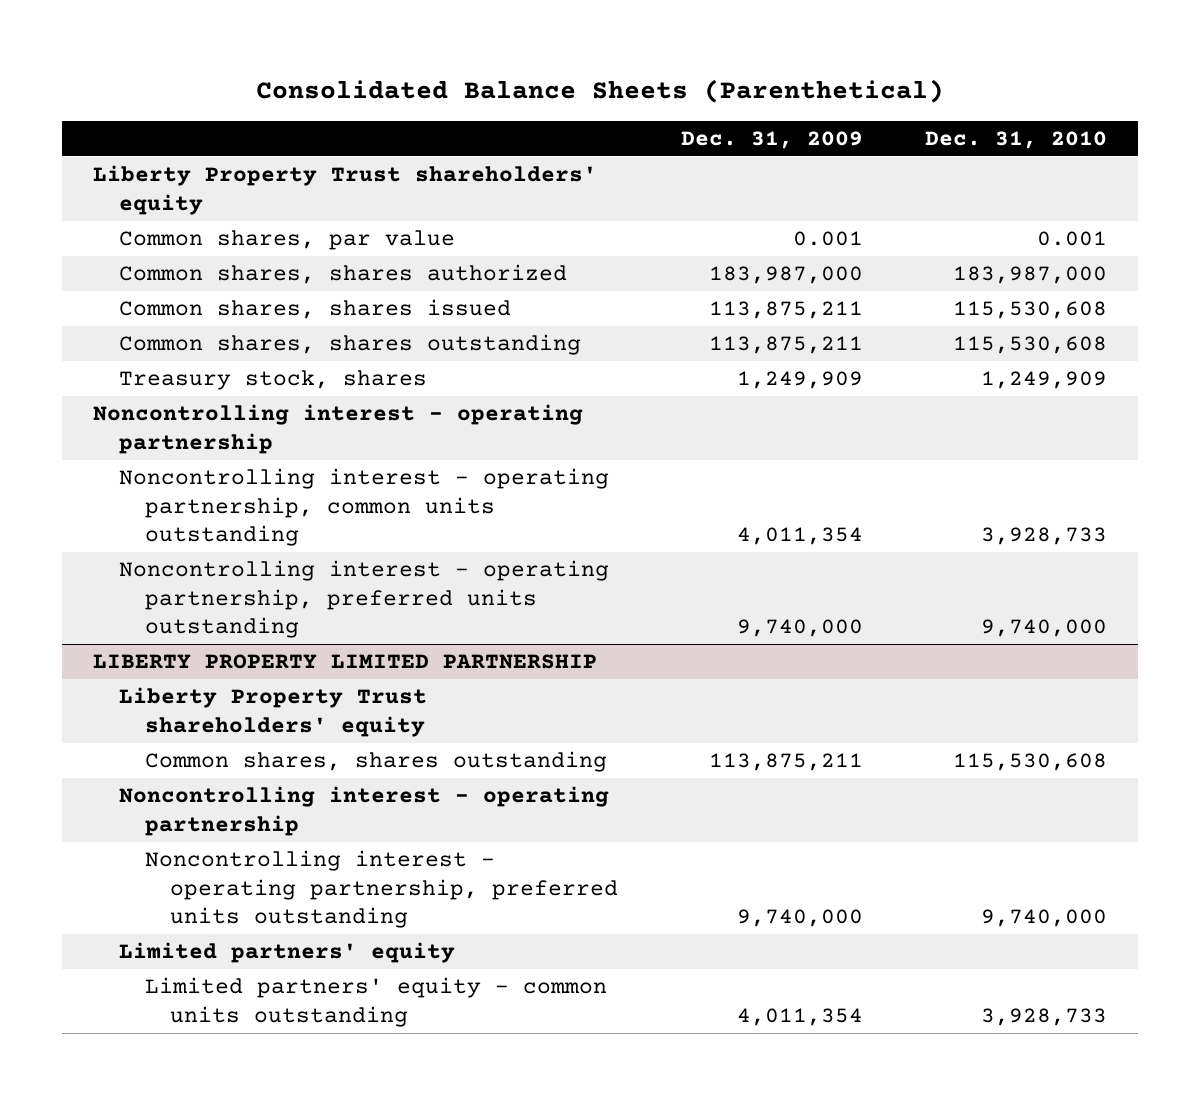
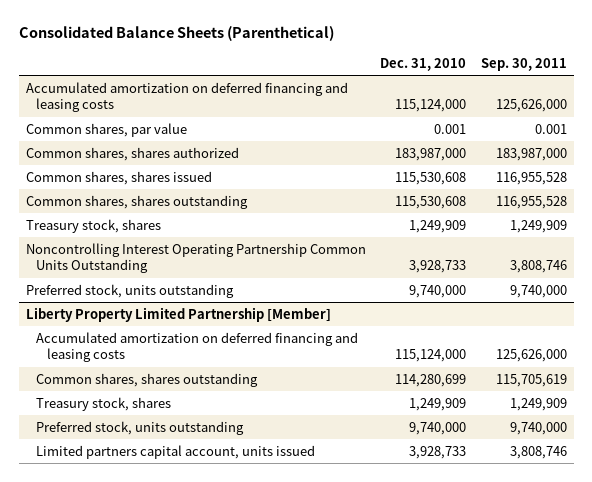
- | Dec. 31, 2009 | Dec. 31, 2010
+ | Dec. 31, 2010 | Sep. 30, 2011
- Liberty Property Trust shareholders' equity
+ Accumulated amortization on deferred financing and leasing costs | 115,124,000 | 125,626,000
- Noncontrolling interest - operating partnership
- Noncontrolling interest - operating partnership, common units outstanding | 4,011,354 | 3,928,733
- Noncontrolling interest - operating partnership, preferred units outstanding | 9,740,000 | 9,740,000
- LIBERTY PROPERTY LIMITED PARTNERSHIP
- Liberty Property Trust shareholders' equity
- Common shares, shares outstanding | 113,875,211 | 115,530,608
- Noncontrolling interest - operating partnership
- Noncontrolling interest - operating partnership, preferred units outstanding | 9,740,000 | 9,740,000
- Limited partners' equity
- Limited partners' equity - common units outstanding | 4,011,354 | 3,928,733
+ Noncontrolling Interest Operating Partnership Common Units Outstanding | 3,928,733 | 3,808,746
+ Preferred stock, units outstanding | 9,740,000 | 9,740,000
+ Liberty Property Limited Partnership [Member]
+ Accumulated amortization on deferred financing and leasing costs | 115,124,000 | 125,626,000
+ Common shares, shares outstanding | 114,280,699 | 115,705,619
+ Treasury stock, shares | 1,249,909 | 1,249,909
+ Preferred stock, units outstanding | 9,740,000 | 9,740,000
+ Limited partners capital account, units issued | 3,928,733 | 3,808,746

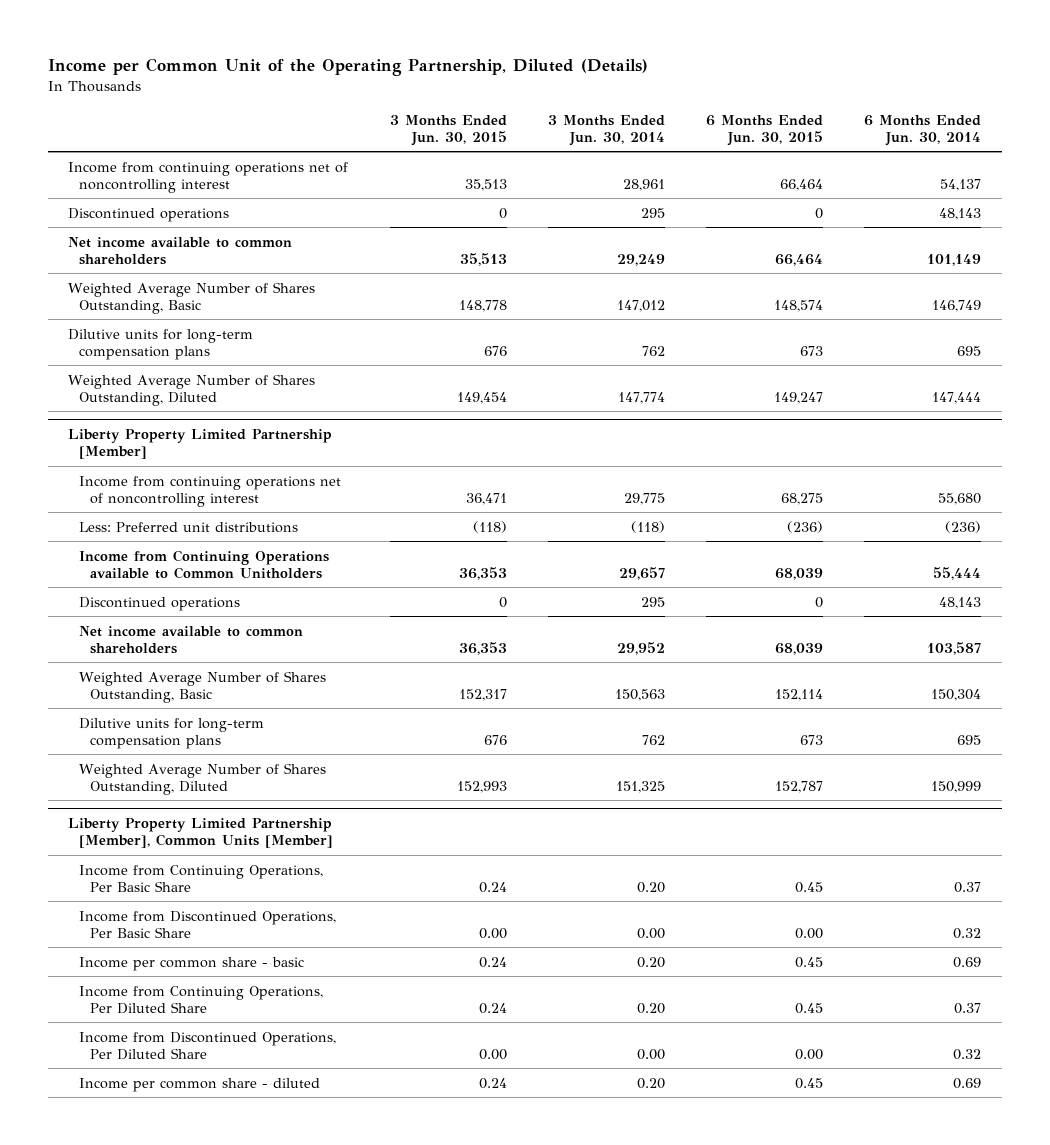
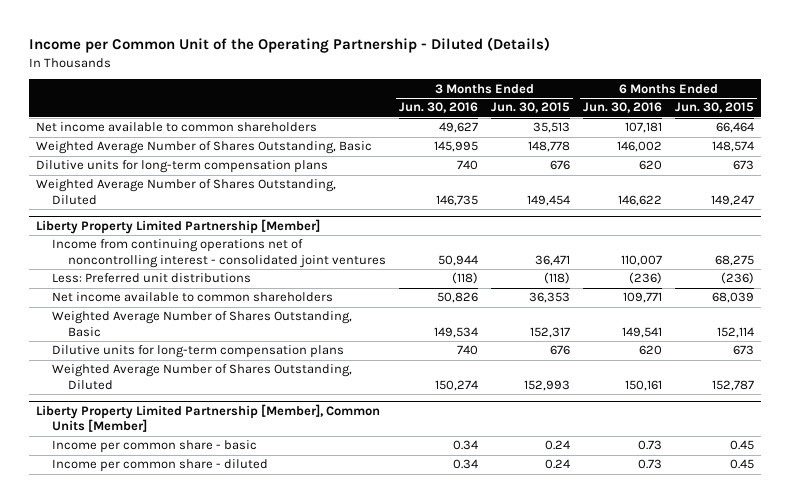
- Income per Common Unit of the Operating Partnership, Diluted (Details)
+ Income per Common Unit of the Operating Partnership - Diluted (Details)
- | 3 Months Ended Jun. 30, 2015 | 3 Months Ended Jun. 30, 2014 | 6 Months Ended Jun. 30, 2015 | 6 Months Ended Jun. 30, 2014
+ | 3 Months Ended Jun. 30, 2016 | 3 Months Ended Jun. 30, 2015 | 6 Months Ended Jun. 30, 2016 | 6 Months Ended Jun. 30, 2015
- Income from continuing operations net of noncontrolling interest | 35,513 | 28,961 | 66,464 | 54,137
- Discontinued operations | 0 | 295 | 0 | 48,143
@ Liberty Property Limited Partnership [Member]
- Income from continuing operations net of noncontrolling interest | 36,471 | 29,775 | 68,275 | 55,680
+ Income from continuing operations net of noncontrolling interest - consolidated joint ventures | 50,944 | 36,471 | 110,007 | 68,275
- Income from Continuing Operations available to Common Unitholders | 36,353 | 29,657 | 68,039 | 55,444
- Discontinued operations | 0 | 295 | 0 | 48,143
@ Liberty Property Limited Partnership [Member], Common Units [Member]
- Income from Continuing Operations, Per Basic Share | 0.24 | 0.20 | 0.45 | 0.37
- Income from Discontinued Operations, Per Basic Share | 0.00 | 0.00 | 0.00 | 0.32
- Income from Continuing Operations, Per Diluted Share | 0.24 | 0.20 | 0.45 | 0.37
- Income from Discontinued Operations, Per Diluted Share | 0.00 | 0.00 | 0.00 | 0.32

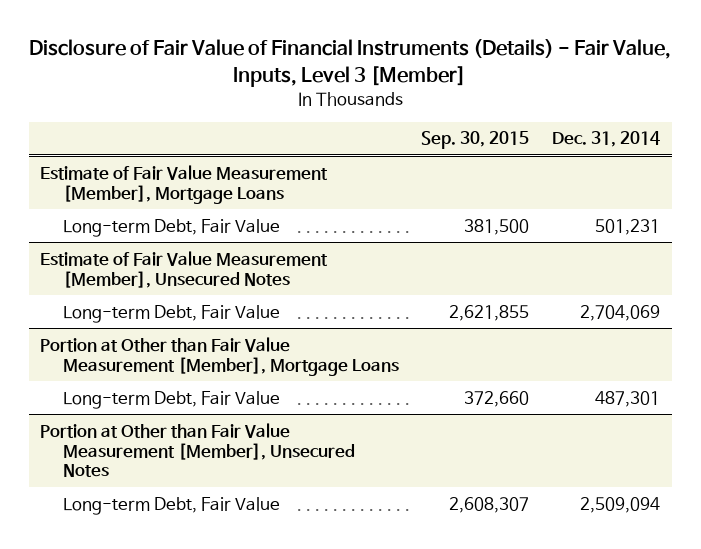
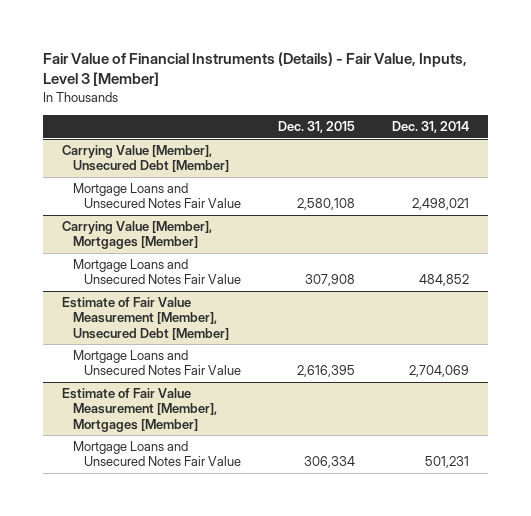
- Disclosure of Fair Value of Financial Instruments (Details) - Fair Value, Inputs, Level 3 [Member]
+ Fair Value of Financial Instruments (Details) - Fair Value, Inputs, Level 3 [Member]
- | Sep. 30, 2015 | Dec. 31, 2014
+ | Dec. 31, 2015 | Dec. 31, 2014
- Estimate of Fair Value Measurement [Member], Mortgage Loans
- Long-term Debt, Fair Value | 381,500 | 501,231
- Estimate of Fair Value Measurement [Member], Unsecured Notes
- Long-term Debt, Fair Value | 2,621,855 | 2,704,069
- Portion at Other than Fair Value Measurement [Member], Mortgage Loans
- Long-term Debt, Fair Value | 372,660 | 487,301
- Portion at Other than Fair Value Measurement [Member], Unsecured Notes
- Long-term Debt, Fair Value | 2,608,307 | 2,509,094
+ Carrying Value [Member], Unsecured Debt [Member]
+ Mortgage Loans and Unsecured Notes Fair Value | 2,580,108 | 2,498,021
+ Carrying Value [Member], Mortgages [Member]
+ Mortgage Loans and Unsecured Notes Fair Value | 307,908 | 484,852
+ Estimate of Fair Value Measurement [Member], Unsecured Debt [Member]
+ Mortgage Loans and Unsecured Notes Fair Value | 2,616,395 | 2,704,069
+ Estimate of Fair Value Measurement [Member], Mortgages [Member]
+ Mortgage Loans and Unsecured Notes Fair Value | 306,334 | 501,231

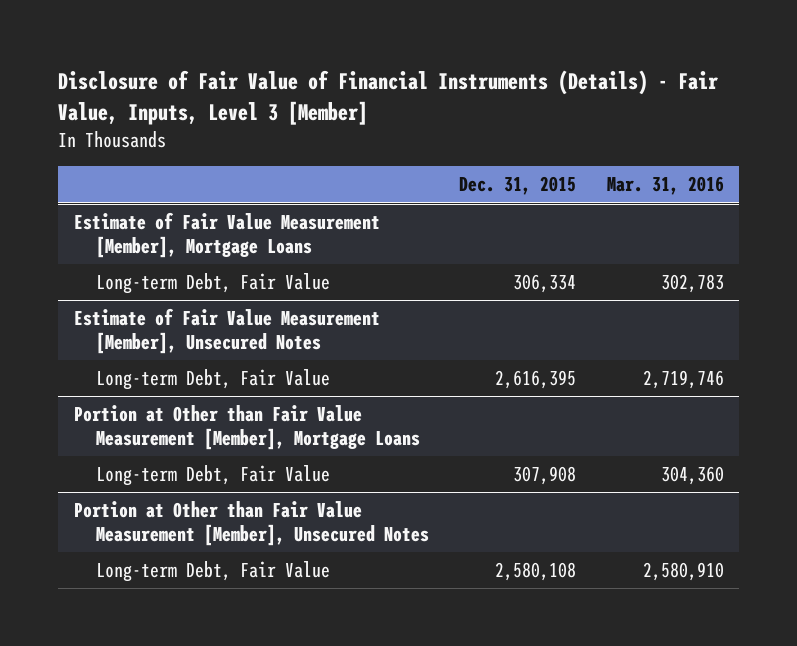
- Fair Value of Financial Instruments (Details) - Fair Value, Inputs, Level 3 [Member]
+ Disclosure of Fair Value of Financial Instruments (Details) - Fair Value, Inputs, Level 3 [Member]
- | Dec. 31, 2015 | Dec. 31, 2014
+ | Dec. 31, 2015 | Mar. 31, 2016
- Carrying Value [Member], Unsecured Debt [Member]
- Mortgage Loans and Unsecured Notes Fair Value | 2,580,108 | 2,498,021
- Carrying Value [Member], Mortgages [Member]
- Mortgage Loans and Unsecured Notes Fair Value | 307,908 | 484,852
- Estimate of Fair Value Measurement [Member], Unsecured Debt [Member]
- Mortgage Loans and Unsecured Notes Fair Value | 2,616,395 | 2,704,069
- Estimate of Fair Value Measurement [Member], Mortgages [Member]
- Mortgage Loans and Unsecured Notes Fair Value | 306,334 | 501,231
+ Estimate of Fair Value Measurement [Member], Mortgage Loans
+ Long-term Debt, Fair Value | 306,334 | 302,783
+ Estimate of Fair Value Measurement [Member], Unsecured Notes
+ Long-term Debt, Fair Value | 2,616,395 | 2,719,746
+ Portion at Other than Fair Value Measurement [Member], Mortgage Loans
+ Long-term Debt, Fair Value | 307,908 | 304,360
+ Portion at Other than Fair Value Measurement [Member], Unsecured Notes
+ Long-term Debt, Fair Value | 2,580,108 | 2,580,910

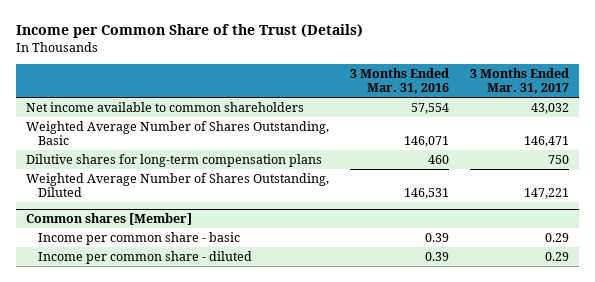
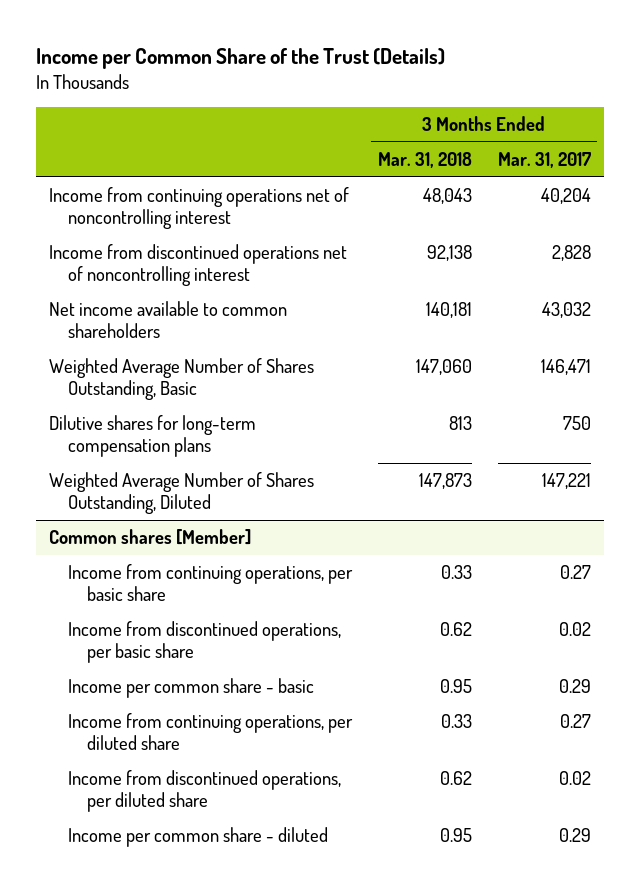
- | 3 Months Ended Mar. 31, 2016 | 3 Months Ended Mar. 31, 2017
+ | 3 Months Ended Mar. 31, 2018 | 3 Months Ended Mar. 31, 2017
+ Income from continuing operations net of noncontrolling interest | 48,043 | 40,204
+ Income from discontinued operations net of noncontrolling interest | 92,138 | 2,828
@ Common shares [Member]
+ Income from continuing operations, per basic share | 0.33 | 0.27
+ Income from discontinued operations, per basic share | 0.62 | 0.02
+ Income from continuing operations, per diluted share | 0.33 | 0.27
+ Income from discontinued operations, per diluted share | 0.62 | 0.02

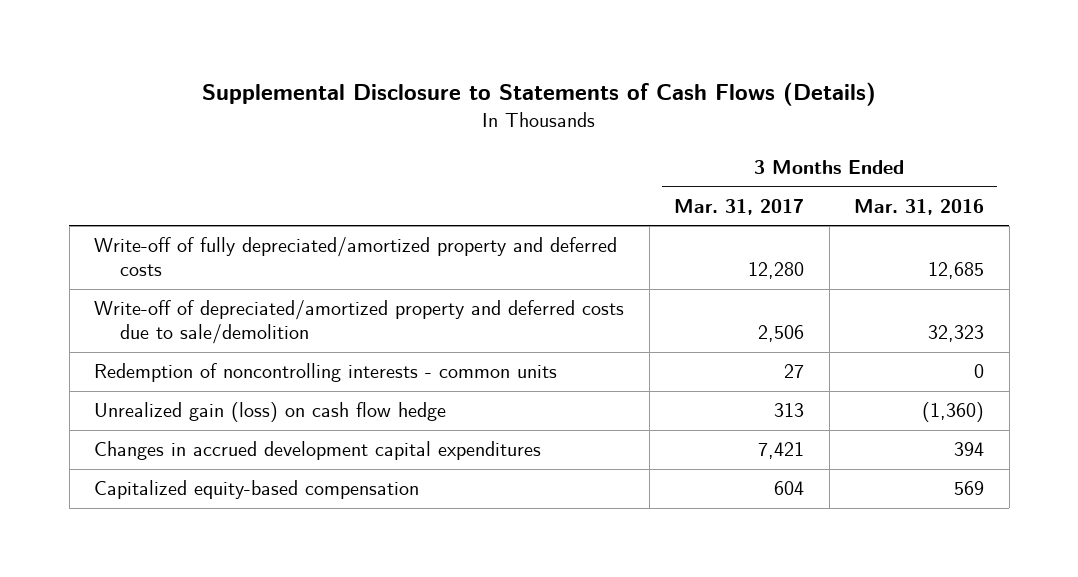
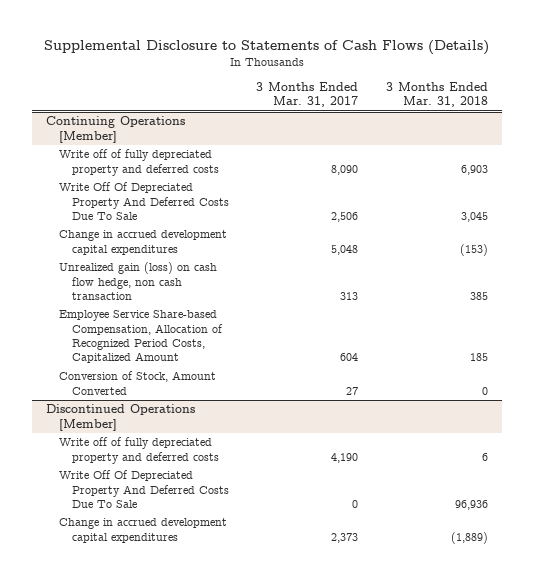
- | 3 Months Ended Mar. 31, 2017 | 3 Months Ended Mar. 31, 2016
+ | 3 Months Ended Mar. 31, 2017 | 3 Months Ended Mar. 31, 2018
- Write-off of fully depreciated/amortized property and deferred costs | 12,280 | 12,685
- Write-off of depreciated/amortized property and deferred costs due to sale/demolition | 2,506 | 32,323
- Redemption of noncontrolling interests - common units | 27 | 0
- Unrealized gain (loss) on cash flow hedge | 313 | (1,360)
- Changes in accrued development capital expenditures | 7,421 | 394
- Capitalized equity-based compensation | 604 | 569
+ Continuing Operations [Member]
+ Write off of fully depreciated property and deferred costs | 8,090 | 6,903
+ Write Off Of Depreciated Property And Deferred Costs Due To Sale | 2,506 | 3,045
+ Change in accrued development capital expenditures | 5,048 | (153)
+ Unrealized gain (loss) on cash flow hedge, non cash transaction | 313 | 385
+ Employee Service Share-based Compensation, Allocation of Recognized Period Costs, Capitalized Amount | 604 | 185
+ Conversion of Stock, Amount Converted | 27 | 0
+ Discontinued Operations [Member]
+ Write off of fully depreciated property and deferred costs | 4,190 | 6
+ Write Off Of Depreciated Property And Deferred Costs Due To Sale | 0 | 96,936
+ Change in accrued development capital expenditures | 2,373 | (1,889)

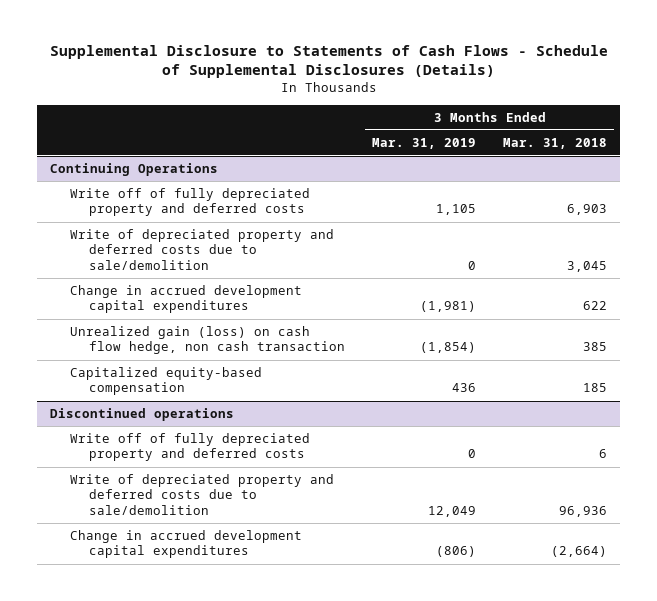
- Supplemental Disclosure to Statements of Cash Flows (Details)
+ Supplemental Disclosure to Statements of Cash Flows - Schedule of Supplemental Disclosures (Details)
- | 3 Months Ended Mar. 31, 2017 | 3 Months Ended Mar. 31, 2018
+ | 3 Months Ended Mar. 31, 2019 | 3 Months Ended Mar. 31, 2018
- Continuing Operations [Member]
+ Continuing Operations
- Write Off Of Depreciated Property And Deferred Costs Due To Sale | 2,506 | 3,045
- Change in accrued development capital expenditures | 5,048 | (153)
+ Write of depreciated property and deferred costs due to sale/demolition | 0 | 3,045
+ Change in accrued development capital expenditures | (1,981) | 622
- Employee Service Share-based Compensation, Allocation of Recognized Period Costs, Capitalized Amount | 604 | 185
- Conversion of Stock, Amount Converted | 27 | 0
- Discontinued Operations [Member]
+ Capitalized equity-based compensation | 436 | 185
+ Discontinued operations
- Write Off Of Depreciated Property And Deferred Costs Due To Sale | 0 | 96,936
- Change in accrued development capital expenditures | 2,373 | (1,889)
+ Write of depreciated property and deferred costs due to sale/demolition | 12,049 | 96,936
+ Change in accrued development capital expenditures | (806) | (2,664)

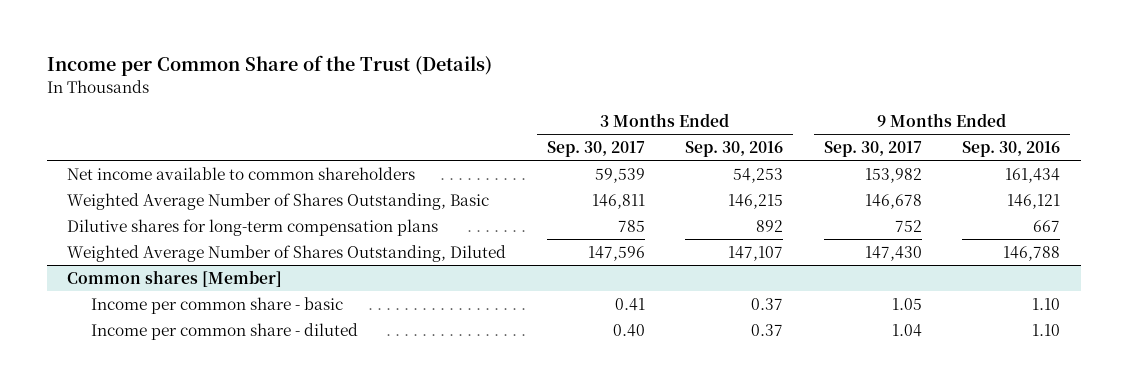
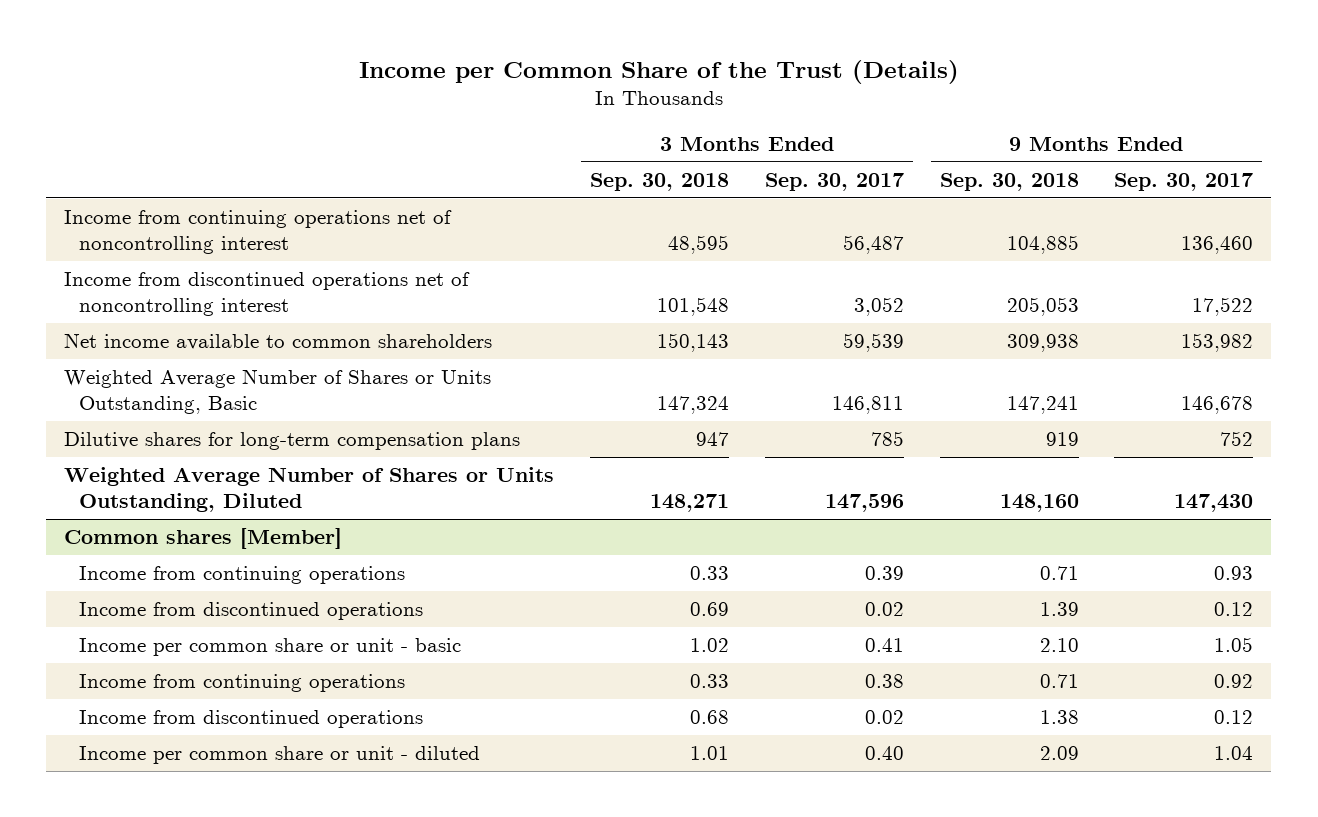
- | 3 Months Ended Sep. 30, 2017 | 3 Months Ended Sep. 30, 2016 | 9 Months Ended Sep. 30, 2017 | 9 Months Ended Sep. 30, 2016
+ | 3 Months Ended Sep. 30, 2018 | 3 Months Ended Sep. 30, 2017 | 9 Months Ended Sep. 30, 2018 | 9 Months Ended Sep. 30, 2017
+ Income from continuing operations net of noncontrolling interest | 48,595 | 56,487 | 104,885 | 136,460
+ Income from discontinued operations net of noncontrolling interest | 101,548 | 3,052 | 205,053 | 17,522
- Weighted Average Number of Shares Outstanding, Basic | 146,811 | 146,215 | 146,678 | 146,121
+ Weighted Average Number of Shares or Units Outstanding, Basic | 147,324 | 146,811 | 147,241 | 146,678
- Weighted Average Number of Shares Outstanding, Diluted | 147,596 | 147,107 | 147,430 | 146,788
+ Weighted Average Number of Shares or Units Outstanding, Diluted | 148,271 | 147,596 | 148,160 | 147,430
@ Common shares [Member]
- Income per common share - basic | 0.41 | 0.37 | 1.05 | 1.10
- Income per common share - diluted | 0.40 | 0.37 | 1.04 | 1.10
+ Income from continuing operations | 0.33 | 0.39 | 0.71 | 0.93
+ Income from discontinued operations | 0.69 | 0.02 | 1.39 | 0.12
+ Income per common share or unit - basic | 1.02 | 0.41 | 2.10 | 1.05
+ Income from continuing operations | 0.33 | 0.38 | 0.71 | 0.92
+ Income from discontinued operations | 0.68 | 0.02 | 1.38 | 0.12
+ Income per common share or unit - diluted | 1.01 | 0.40 | 2.09 | 1.04

